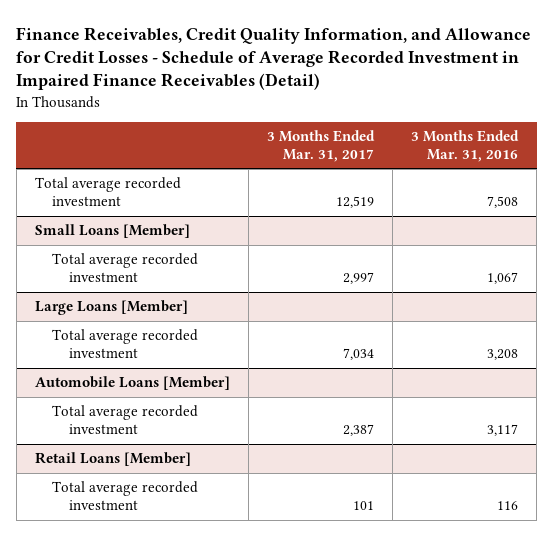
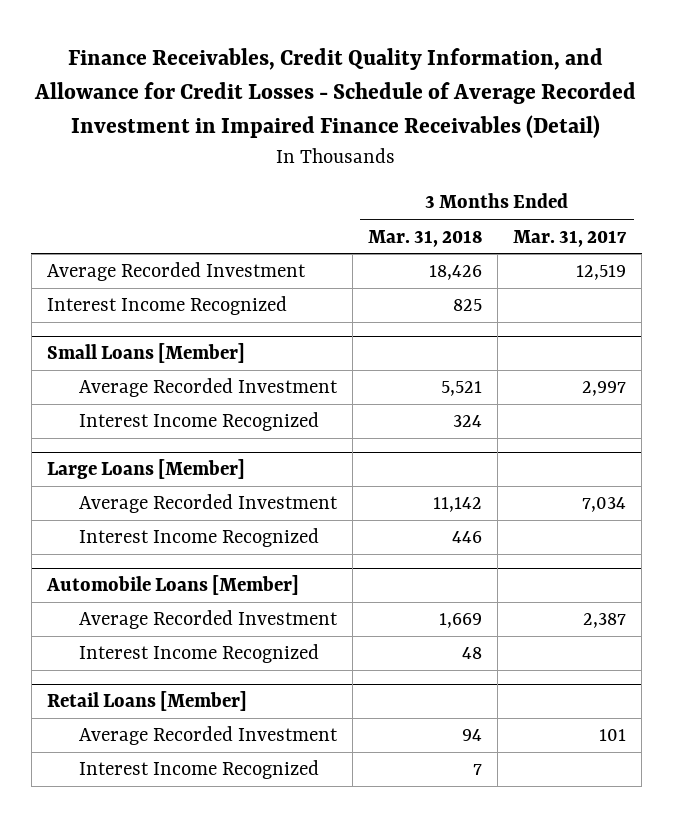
- | 3 Months Ended Mar. 31, 2017 | 3 Months Ended Mar. 31, 2016
+ | 3 Months Ended Mar. 31, 2018 | 3 Months Ended Mar. 31, 2017
- Total average recorded investment | 12,519 | 7,508
+ Average Recorded Investment | 18,426 | 12,519
+ Interest Income Recognized | 825 |
@ Small Loans [Member]
- Total average recorded investment | 2,997 | 1,067
+ Average Recorded Investment | 5,521 | 2,997
+ Interest Income Recognized | 324 |
@ Large Loans [Member]
- Total average recorded investment | 7,034 | 3,208
+ Average Recorded Investment | 11,142 | 7,034
+ Interest Income Recognized | 446 |
@ Automobile Loans [Member]
- Total average recorded investment | 2,387 | 3,117
+ Average Recorded Investment | 1,669 | 2,387
+ Interest Income Recognized | 48 |
@ Retail Loans [Member]
- Total average recorded investment | 101 | 116
+ Average Recorded Investment | 94 | 101
+ Interest Income Recognized | 7 |

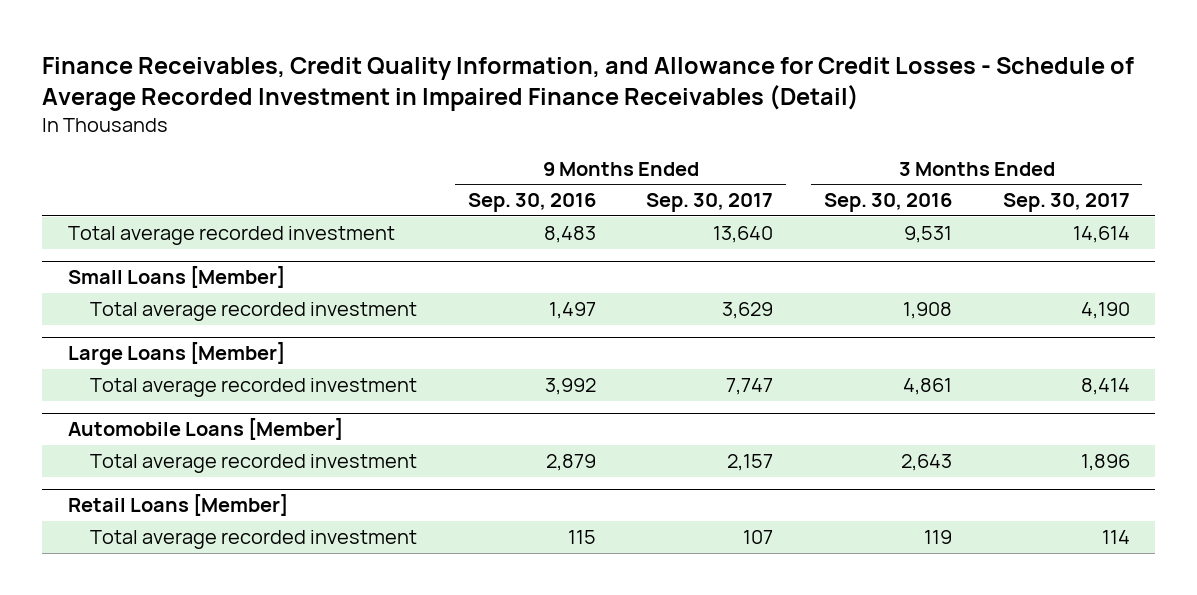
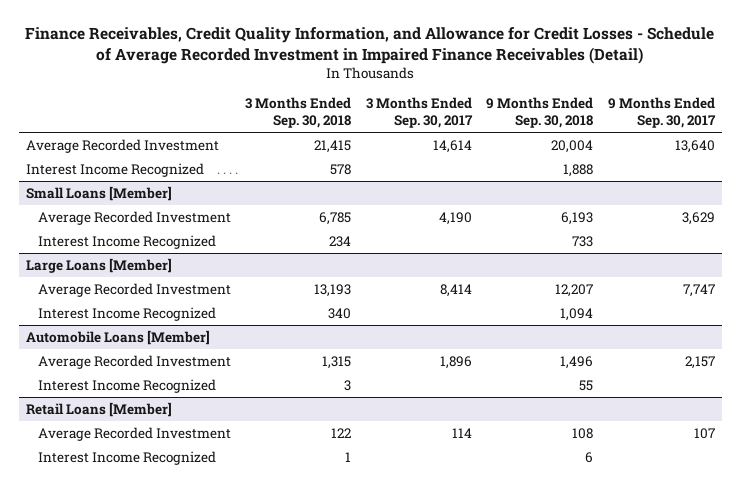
- | 9 Months Ended Sep. 30, 2016 | 9 Months Ended Sep. 30, 2017 | 3 Months Ended Sep. 30, 2016 | 3 Months Ended Sep. 30, 2017
+ | 3 Months Ended Sep. 30, 2018 | 3 Months Ended Sep. 30, 2017 | 9 Months Ended Sep. 30, 2018 | 9 Months Ended Sep. 30, 2017
- Total average recorded investment | 8,483 | 13,640 | 9,531 | 14,614
+ Average Recorded Investment | 21,415 | 14,614 | 20,004 | 13,640
+ Interest Income Recognized | 578 | | 1,888 |
@ Small Loans [Member]
- Total average recorded investment | 1,497 | 3,629 | 1,908 | 4,190
+ Average Recorded Investment | 6,785 | 4,190 | 6,193 | 3,629
+ Interest Income Recognized | 234 | | 733 |
@ Large Loans [Member]
- Total average recorded investment | 3,992 | 7,747 | 4,861 | 8,414
+ Average Recorded Investment | 13,193 | 8,414 | 12,207 | 7,747
+ Interest Income Recognized | 340 | | 1,094 |
@ Automobile Loans [Member]
- Total average recorded investment | 2,879 | 2,157 | 2,643 | 1,896
+ Average Recorded Investment | 1,315 | 1,896 | 1,496 | 2,157
+ Interest Income Recognized | 3 | | 55 |
@ Retail Loans [Member]
- Total average recorded investment | 115 | 107 | 119 | 114
+ Average Recorded Investment | 122 | 114 | 108 | 107
+ Interest Income Recognized | 1 | | 6 |

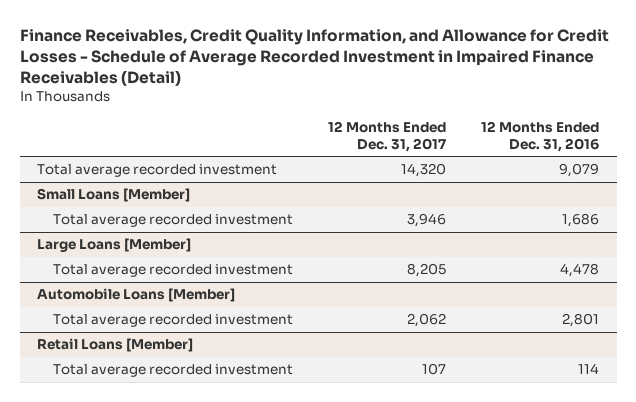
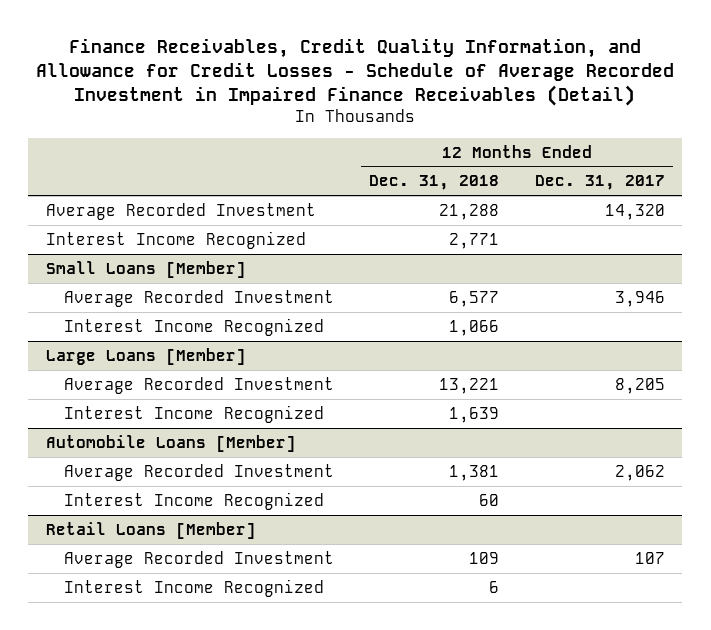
- | 12 Months Ended Dec. 31, 2017 | 12 Months Ended Dec. 31, 2016
+ | 12 Months Ended Dec. 31, 2018 | 12 Months Ended Dec. 31, 2017
- Total average recorded investment | 14,320 | 9,079
+ Average Recorded Investment | 21,288 | 14,320
+ Interest Income Recognized | 2,771 |
@ Small Loans [Member]
- Total average recorded investment | 3,946 | 1,686
+ Average Recorded Investment | 6,577 | 3,946
+ Interest Income Recognized | 1,066 |
@ Large Loans [Member]
- Total average recorded investment | 8,205 | 4,478
+ Average Recorded Investment | 13,221 | 8,205
+ Interest Income Recognized | 1,639 |
@ Automobile Loans [Member]
- Total average recorded investment | 2,062 | 2,801
+ Average Recorded Investment | 1,381 | 2,062
+ Interest Income Recognized | 60 |
@ Retail Loans [Member]
- Total average recorded investment | 107 | 114
+ Average Recorded Investment | 109 | 107
+ Interest Income Recognized | 6 |

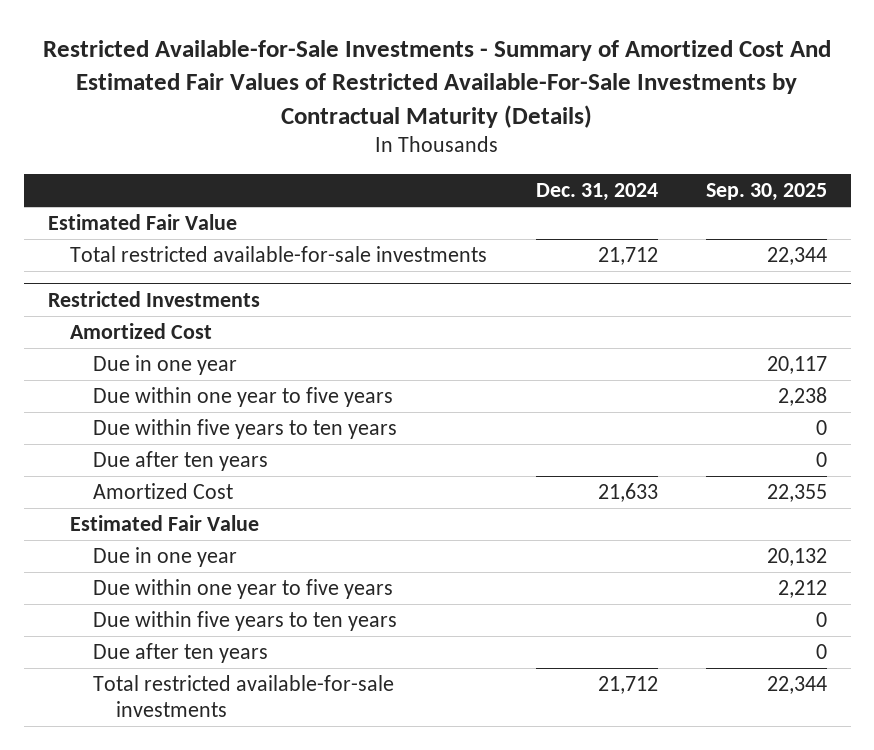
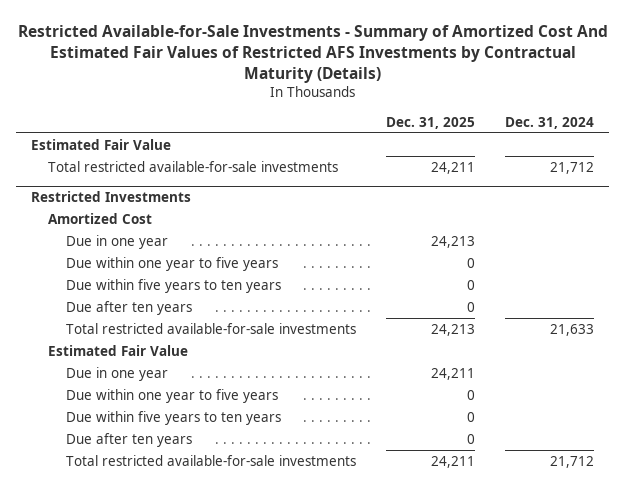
- Restricted Available-for-Sale Investments - Summary of Amortized Cost And Estimated Fair Values of Restricted Available-For-Sale Investments by Contractual Maturity (Details)
+ Restricted Available-for-Sale Investments - Summary of Amortized Cost And Estimated Fair Values of Restricted AFS Investments by Contractual Maturity (Details)
- | Dec. 31, 2024 | Sep. 30, 2025
+ | Dec. 31, 2025 | Dec. 31, 2024
@ Restricted Investments
- Amortized Cost | 21,633 | 22,355
+ Total restricted available-for-sale investments | 24,213 | 21,633

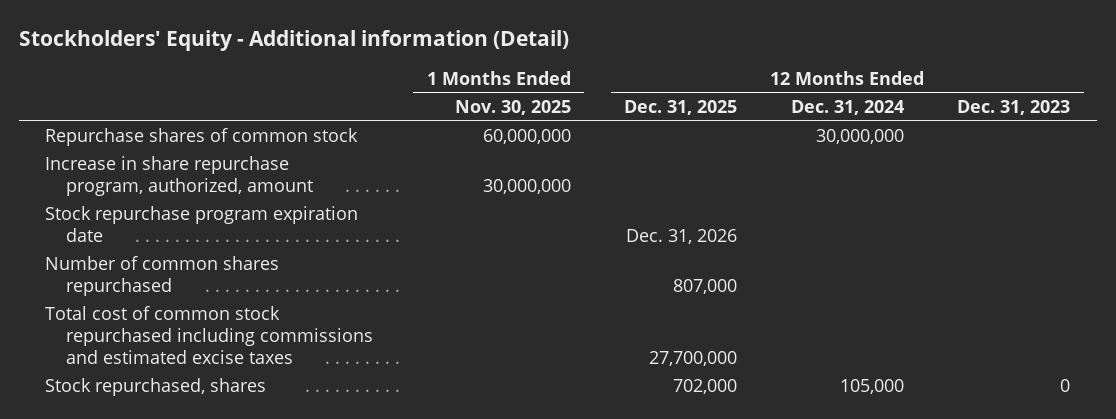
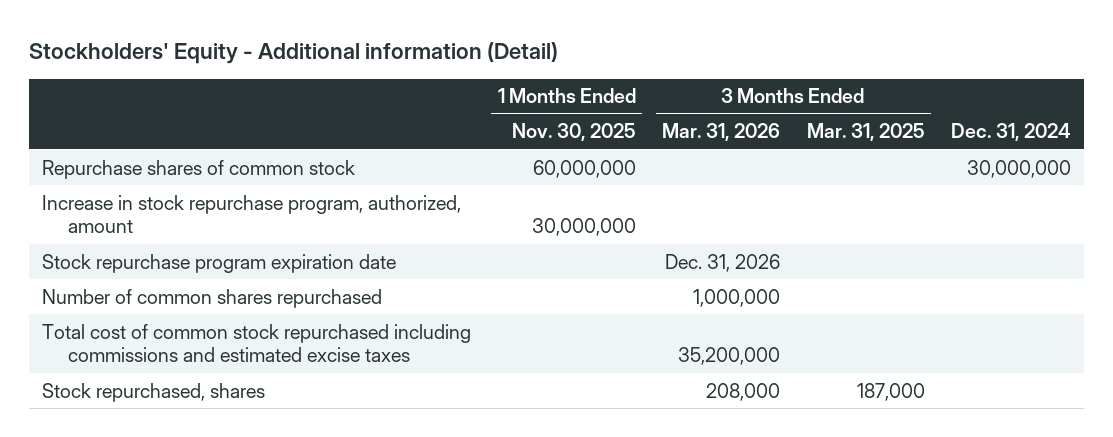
- | 1 Months Ended Nov. 30, 2025 | 12 Months Ended Dec. 31, 2025 | 12 Months Ended Dec. 31, 2024 | 12 Months Ended Dec. 31, 2023
+ | 1 Months Ended Nov. 30, 2025 | 3 Months Ended Mar. 31, 2026 | 3 Months Ended Mar. 31, 2025 | Dec. 31, 2024
- Increase in share repurchase program, authorized, amount | 30,000,000 | | |
+ Increase in stock repurchase program, authorized, amount | 30,000,000 | | |

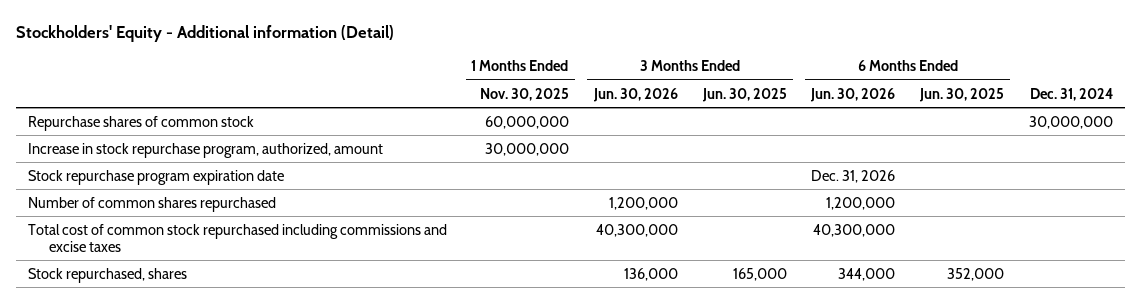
- | 1 Months Ended Nov. 30, 2025 | 3 Months Ended Mar. 31, 2026 | 3 Months Ended Mar. 31, 2025 | Dec. 31, 2024
+ | 1 Months Ended Nov. 30, 2025 | 3 Months Ended Jun. 30, 2026 | 3 Months Ended Jun. 30, 2025 | 6 Months Ended Jun. 30, 2026 | 6 Months Ended Jun. 30, 2025 | Dec. 31, 2024
- Total cost of common stock repurchased including commissions and estimated excise taxes | | 35,200,000 | |
+ Total cost of common stock repurchased including commissions and excise taxes | | 40,300,000 | | 40,300,000 | |

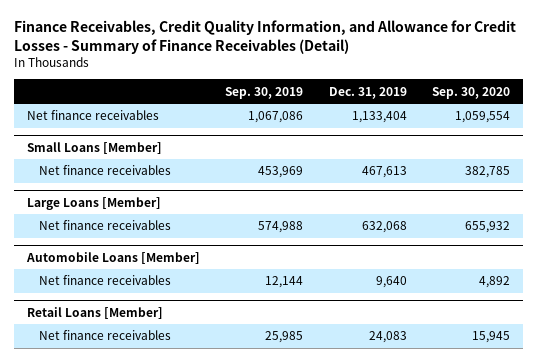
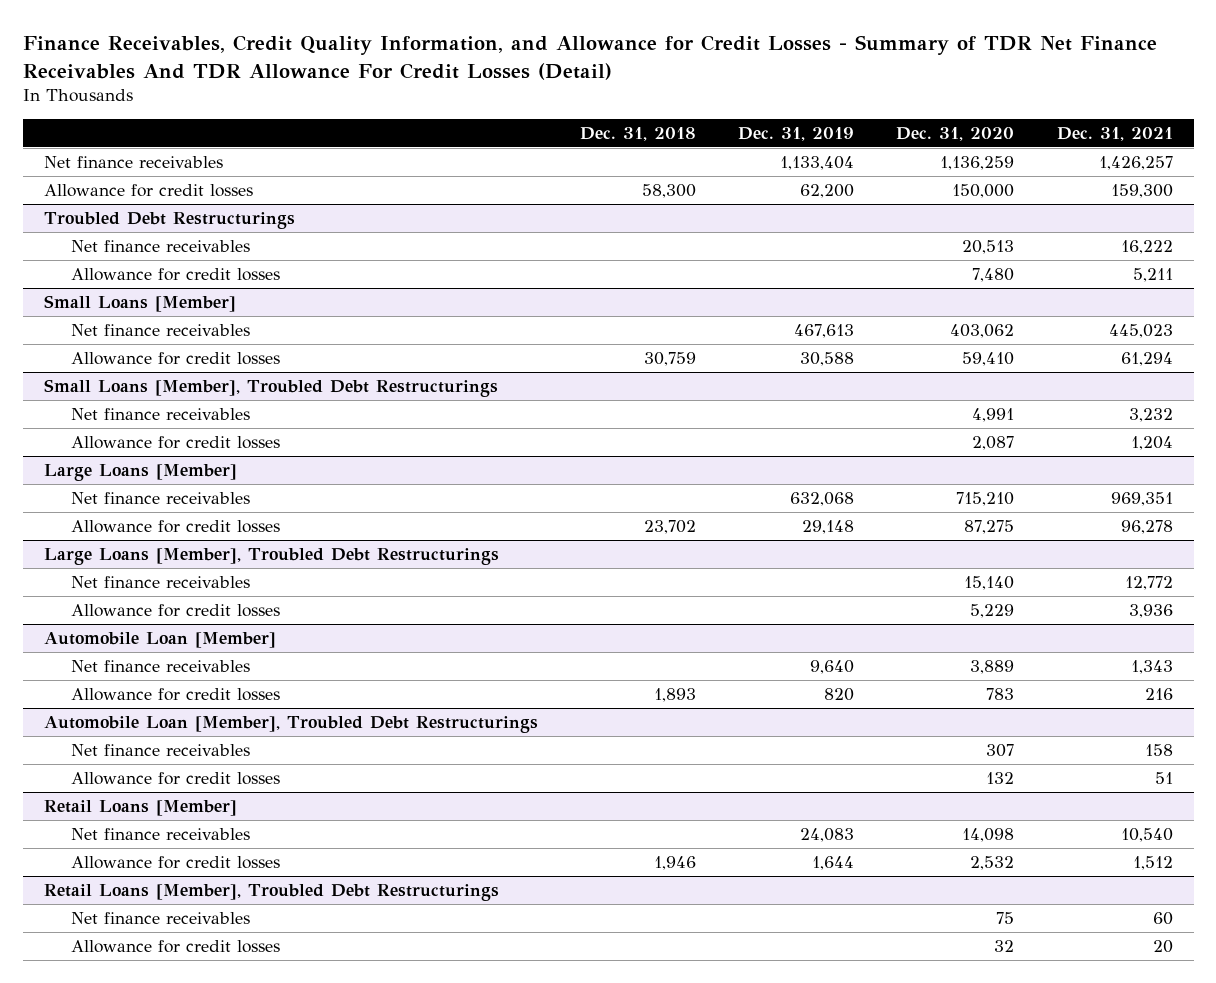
- Finance Receivables, Credit Quality Information, and Allowance for Credit Losses - Summary of Finance Receivables (Detail)
+ Finance Receivables, Credit Quality Information, and Allowance for Credit Losses - Summary of TDR Net Finance Receivables And TDR Allowance For Credit Losses (Detail)
- | Sep. 30, 2019 | Dec. 31, 2019 | Sep. 30, 2020
+ | Dec. 31, 2018 | Dec. 31, 2019 | Dec. 31, 2020 | Dec. 31, 2021
+ Allowance for credit losses | 58,300 | 62,200 | 150,000 | 159,300
+ Troubled Debt Restructurings
+ Net finance receivables | | | 20,513 | 16,222
+ Allowance for credit losses | | | 7,480 | 5,211
@ Small Loans [Member]
+ Allowance for credit losses | 30,759 | 30,588 | 59,410 | 61,294
+ Small Loans [Member], Troubled Debt Restructurings
+ Net finance receivables | | | 4,991 | 3,232
+ Allowance for credit losses | | | 2,087 | 1,204
- Automobile Loans [Member]
@ Large Loans [Member]
+ Allowance for credit losses | 23,702 | 29,148 | 87,275 | 96,278
+ Large Loans [Member], Troubled Debt Restructurings
+ Net finance receivables | | | 15,140 | 12,772
+ Allowance for credit losses | | | 5,229 | 3,936
+ Automobile Loan [Member]
+ Allowance for credit losses | 1,893 | 820 | 783 | 216
+ Automobile Loan [Member], Troubled Debt Restructurings
+ Net finance receivables | | | 307 | 158
+ Allowance for credit losses | | | 132 | 51
@ Retail Loans [Member]
+ Allowance for credit losses | 1,946 | 1,644 | 2,532 | 1,512
+ Retail Loans [Member], Troubled Debt Restructurings
+ Net finance receivables | | | 75 | 60
+ Allowance for credit losses | | | 32 | 20

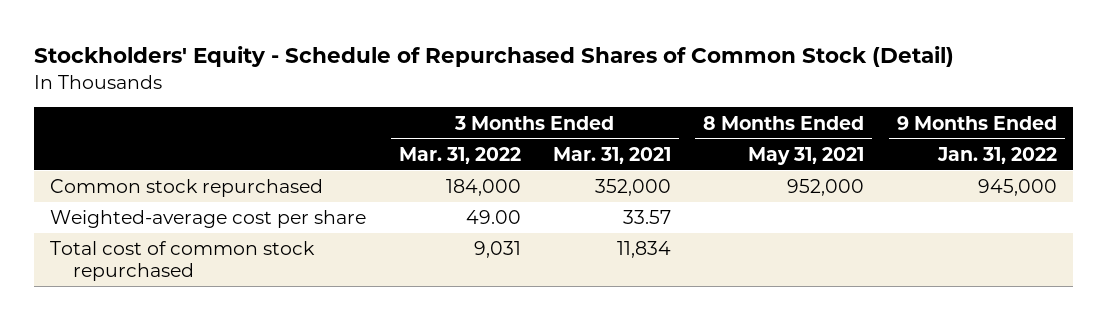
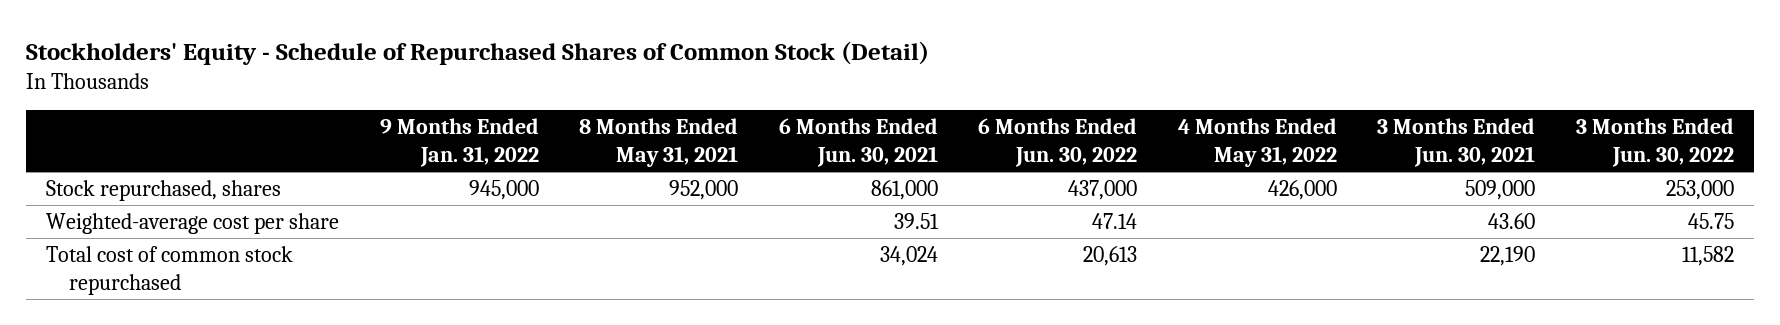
- | 3 Months Ended Mar. 31, 2022 | 3 Months Ended Mar. 31, 2021 | 8 Months Ended May 31, 2021 | 9 Months Ended Jan. 31, 2022
+ | 9 Months Ended Jan. 31, 2022 | 8 Months Ended May 31, 2021 | 6 Months Ended Jun. 30, 2021 | 6 Months Ended Jun. 30, 2022 | 4 Months Ended May 31, 2022 | 3 Months Ended Jun. 30, 2021 | 3 Months Ended Jun. 30, 2022
- Common stock repurchased | 184,000 | 352,000 | 952,000 | 945,000
+ Stock repurchased, shares | 945,000 | 952,000 | 861,000 | 437,000 | 426,000 | 509,000 | 253,000

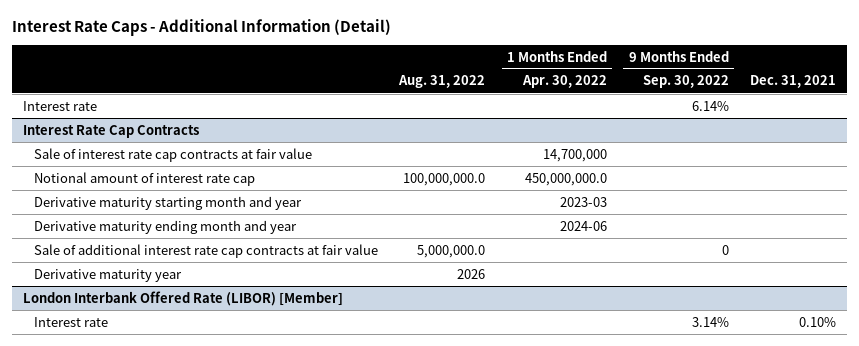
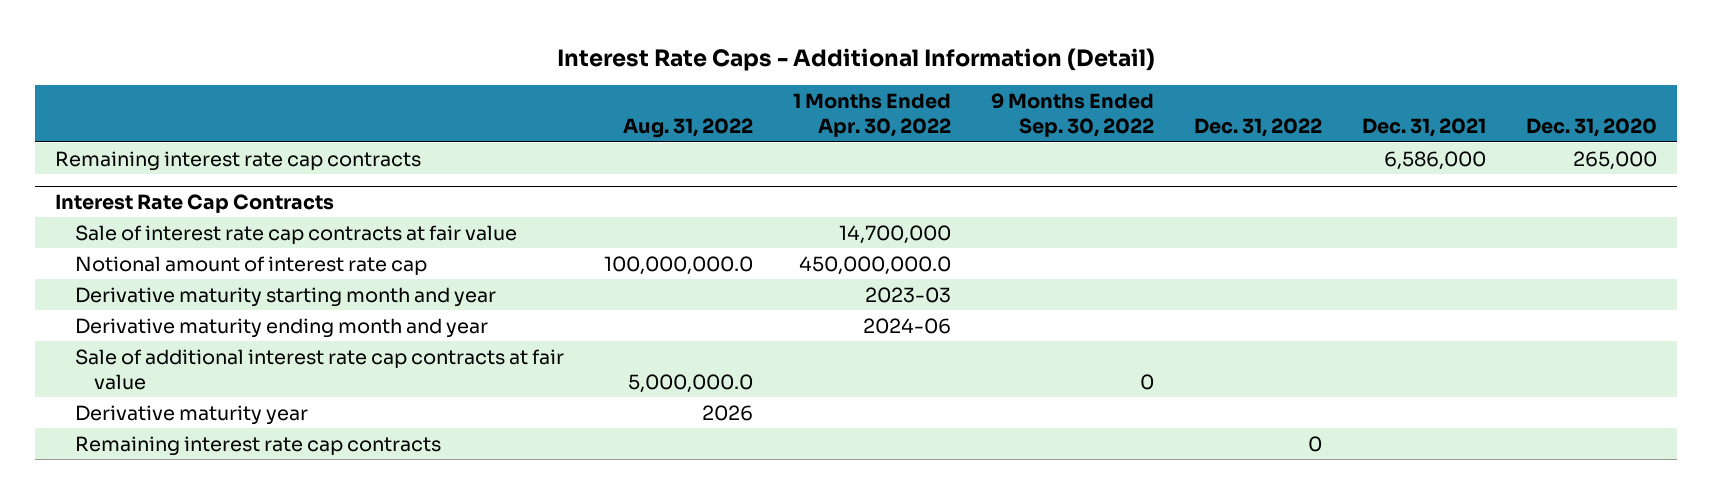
- | Aug. 31, 2022 | 1 Months Ended Apr. 30, 2022 | 9 Months Ended Sep. 30, 2022 | Dec. 31, 2021
+ | Aug. 31, 2022 | 1 Months Ended Apr. 30, 2022 | 9 Months Ended Sep. 30, 2022 | Dec. 31, 2022 | Dec. 31, 2021 | Dec. 31, 2020
- Interest rate | | | 6.14% |
+ Remaining interest rate cap contracts | | | | | 6,586,000 | 265,000
- London Interbank Offered Rate (LIBOR) [Member]
- Interest rate | | | 3.14% | 0.10%
@ Interest Rate Cap Contracts
+ Remaining interest rate cap contracts | | | | 0 | |

